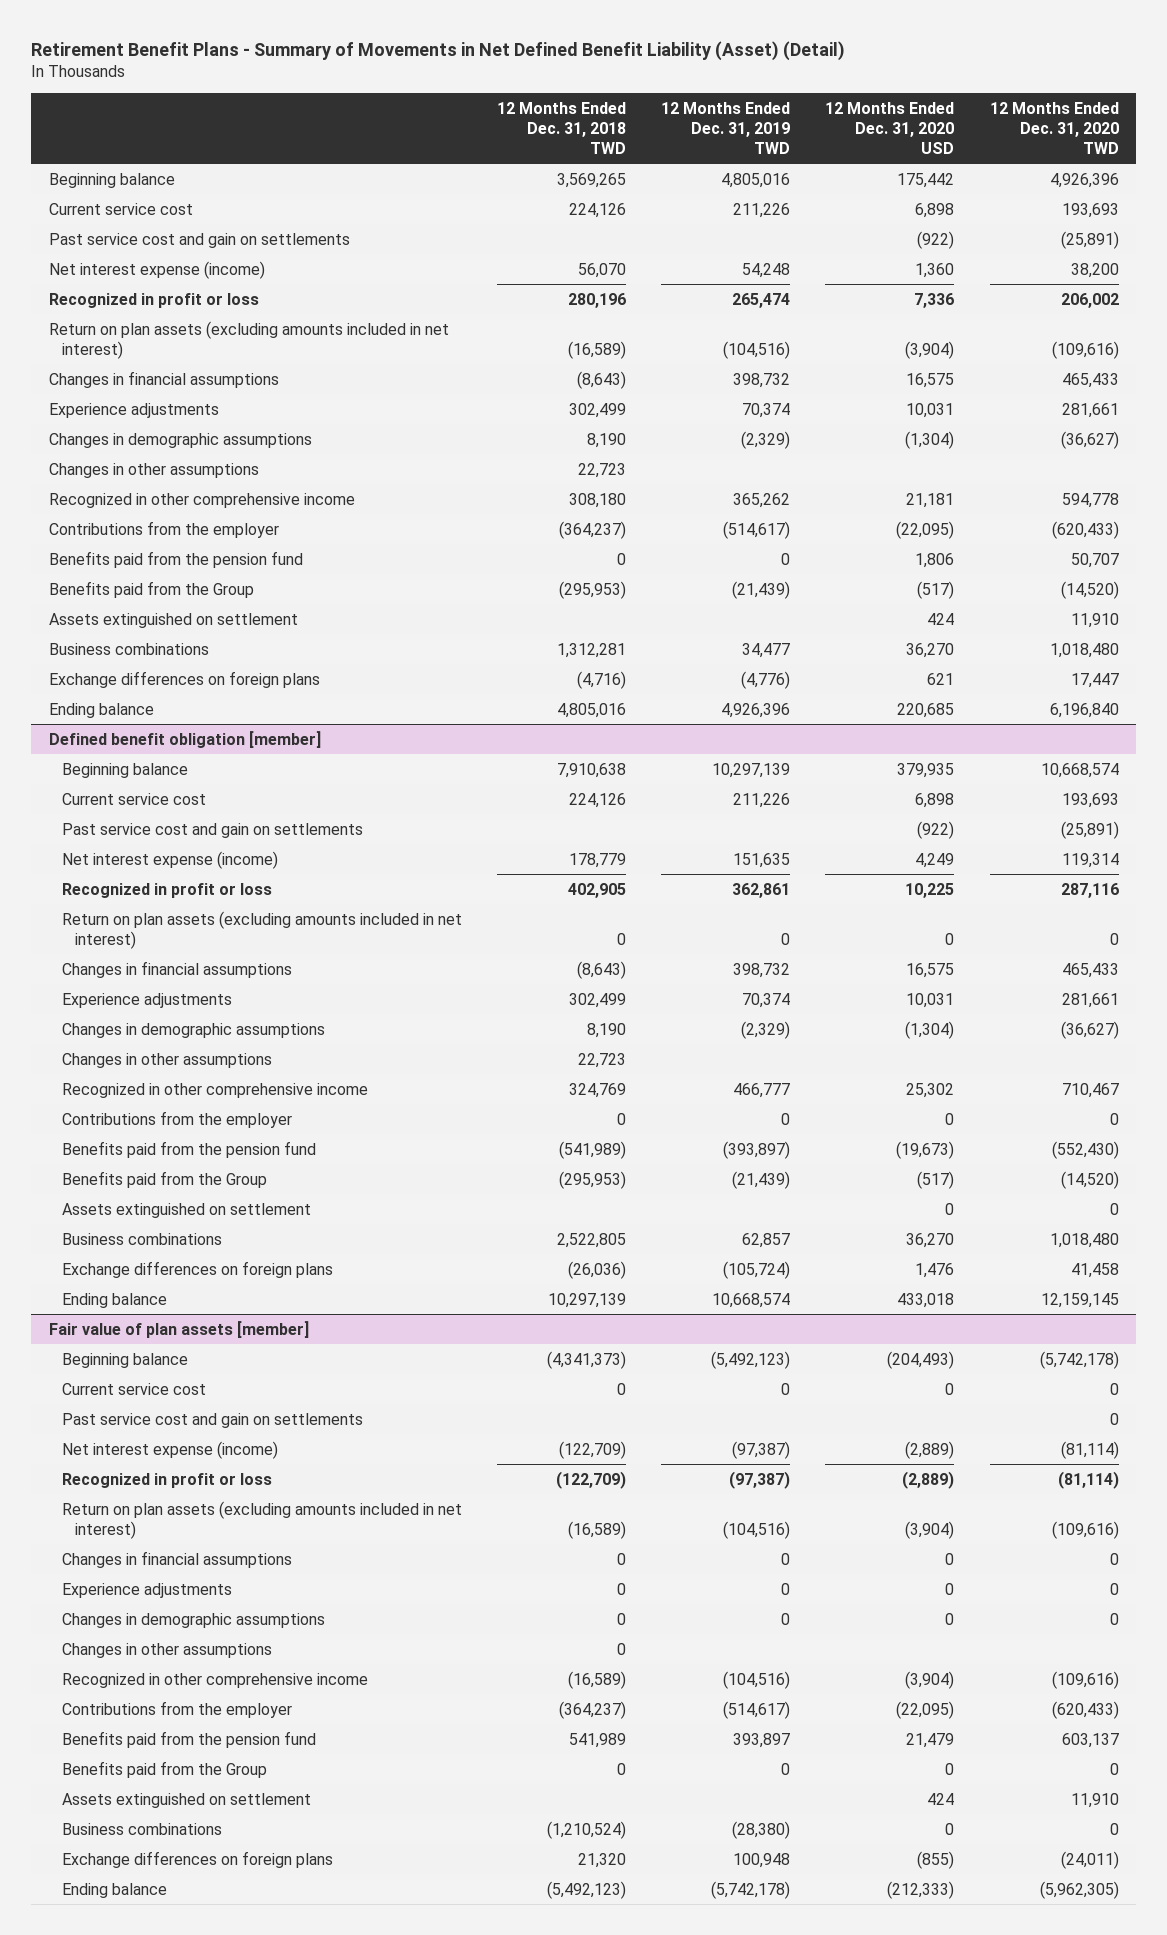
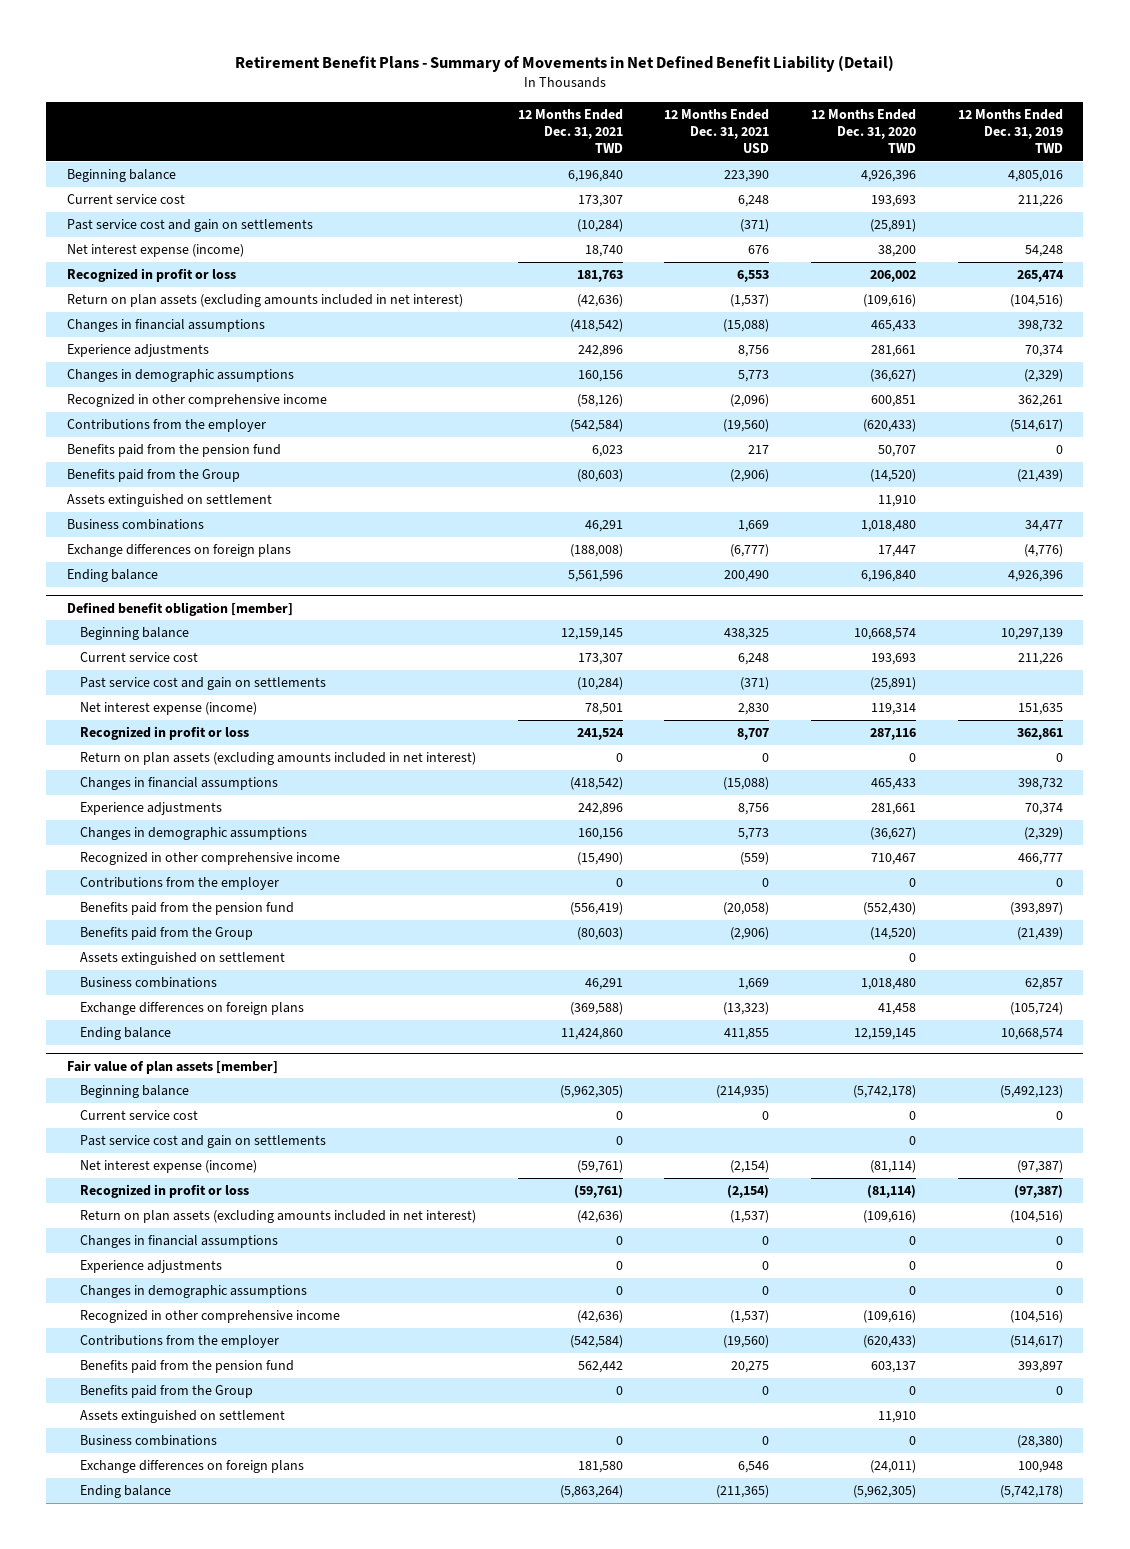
- Retirement Benefit Plans - Summary of Movements in Net Defined Benefit Liability (Asset) (Detail)
+ Retirement Benefit Plans - Summary of Movements in Net Defined Benefit Liability (Detail)
- | 12 Months Ended Dec. 31, 2018 TWD | 12 Months Ended Dec. 31, 2019 TWD | 12 Months Ended Dec. 31, 2020 USD | 12 Months Ended Dec. 31, 2020 TWD
+ | 12 Months Ended Dec. 31, 2021 TWD | 12 Months Ended Dec. 31, 2021 USD | 12 Months Ended Dec. 31, 2020 TWD | 12 Months Ended Dec. 31, 2019 TWD
- Changes in other assumptions | 22,723 | | |
- Recognized in other comprehensive income | 308,180 | 365,262 | 21,181 | 594,778
+ Recognized in other comprehensive income | (58,126) | (2,096) | 600,851 | 362,261
@ Defined benefit obligation [member]
- Changes in other assumptions | 22,723 | | |
@ Fair value of plan assets [member]
- Changes in other assumptions | 0 | | |

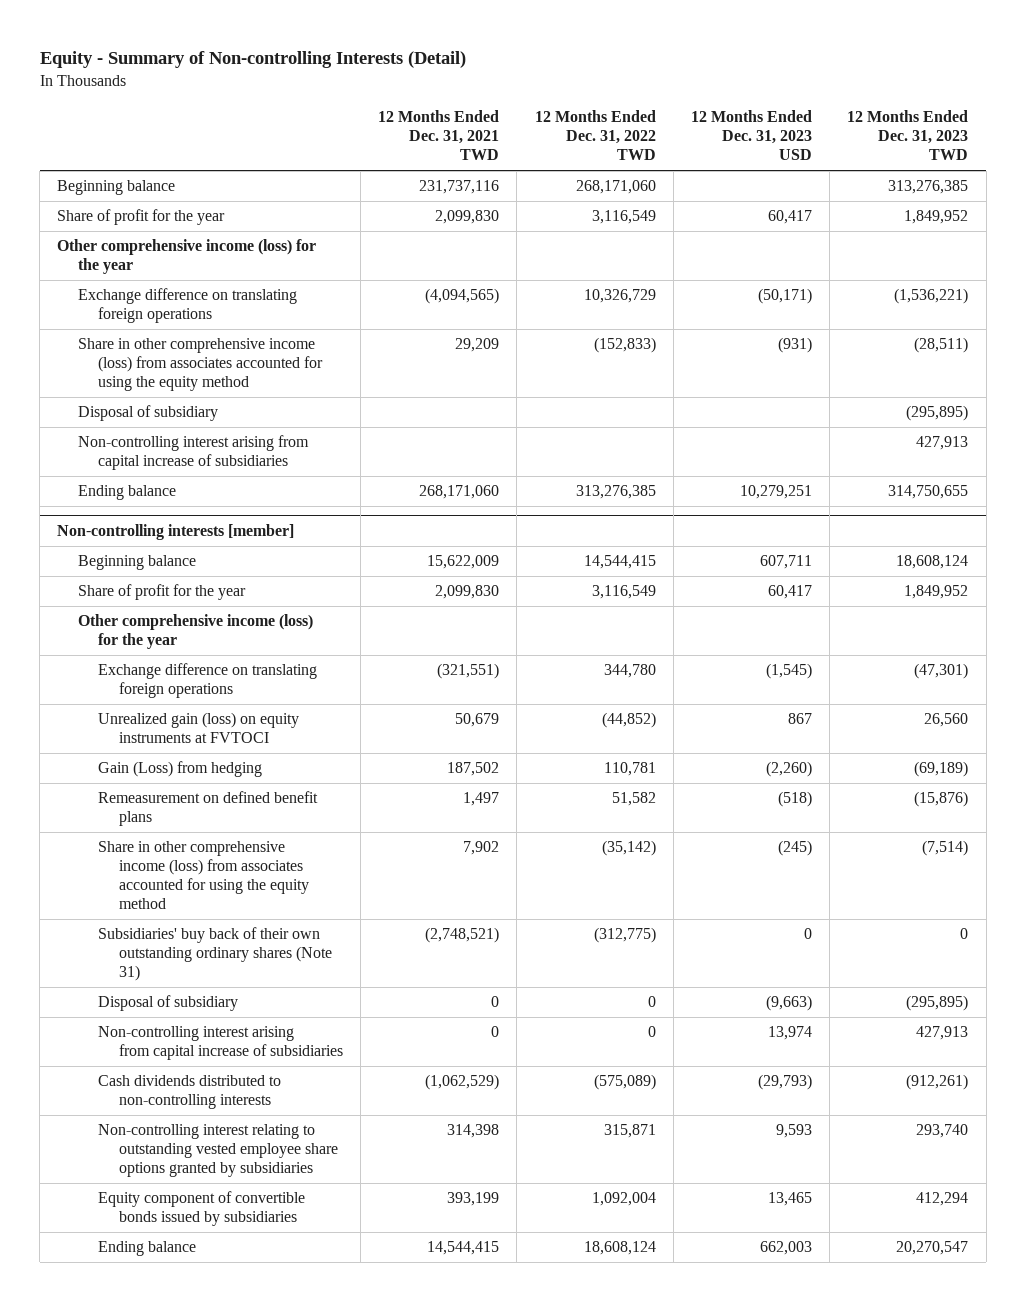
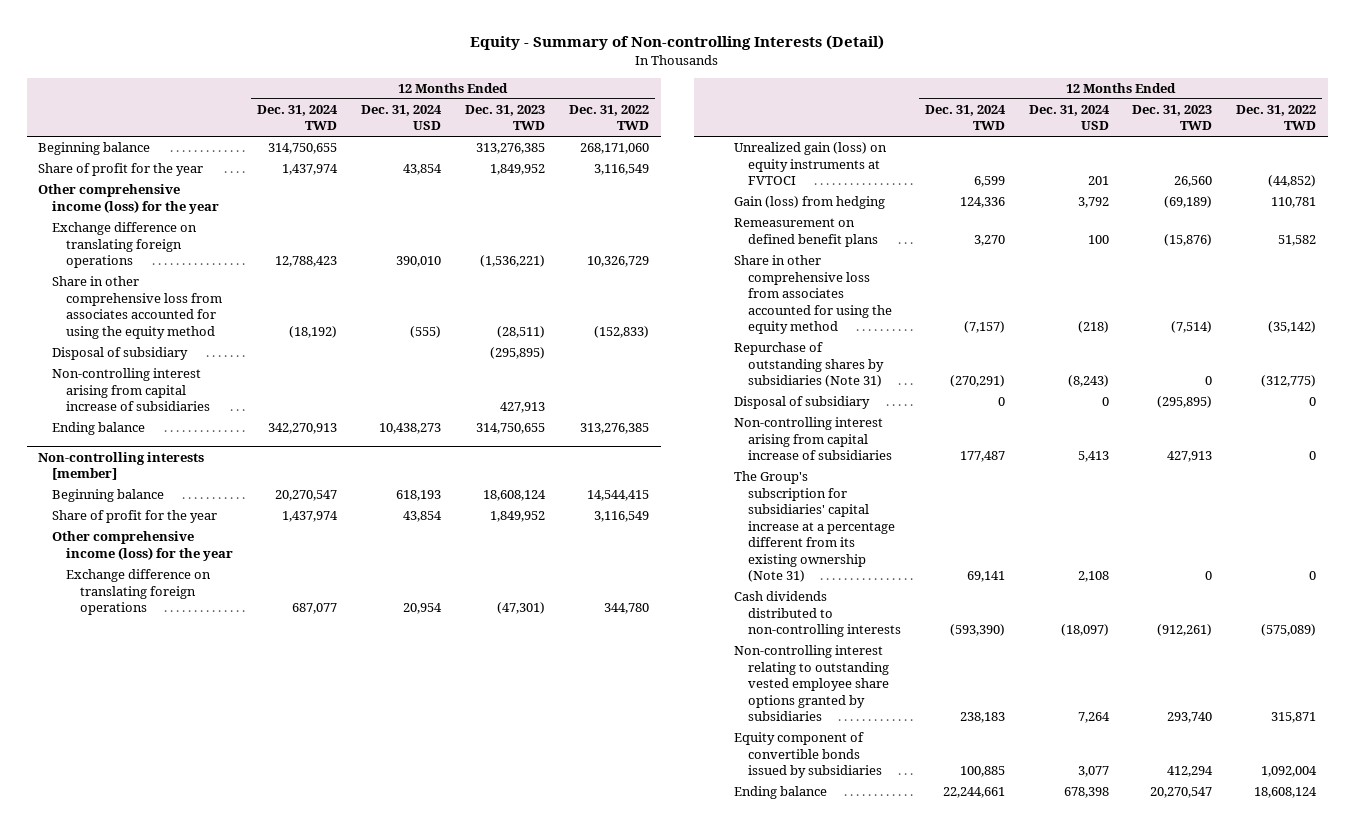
- | 12 Months Ended Dec. 31, 2021 TWD | 12 Months Ended Dec. 31, 2022 TWD | 12 Months Ended Dec. 31, 2023 USD | 12 Months Ended Dec. 31, 2023 TWD
+ | 12 Months Ended Dec. 31, 2024 TWD | 12 Months Ended Dec. 31, 2024 USD | 12 Months Ended Dec. 31, 2023 TWD | 12 Months Ended Dec. 31, 2022 TWD
- Share in other comprehensive income (loss) from associates accounted for using the equity method | 29,209 | (152,833) | (931) | (28,511)
+ Share in other comprehensive loss from associates accounted for using the equity method | (18,192) | (555) | (28,511) | (152,833)
@ Non-controlling interests [member]
- Gain (Loss) from hedging | 187,502 | 110,781 | (2,260) | (69,189)
+ Gain (loss) from hedging | 124,336 | 3,792 | (69,189) | 110,781
- Share in other comprehensive income (loss) from associates accounted for using the equity method | 7,902 | (35,142) | (245) | (7,514)
- Subsidiaries' buy back of their own outstanding ordinary shares (Note 31) | (2,748,521) | (312,775) | 0 | 0
+ Share in other comprehensive loss from associates accounted for using the equity method | (7,157) | (218) | (7,514) | (35,142)
+ Repurchase of outstanding shares by subsidiaries (Note 31) | (270,291) | (8,243) | 0 | (312,775)
+ The Group's subscription for subsidiaries' capital increase at a percentage different from its existing ownership (Note 31) | 69,141 | 2,108 | 0 | 0

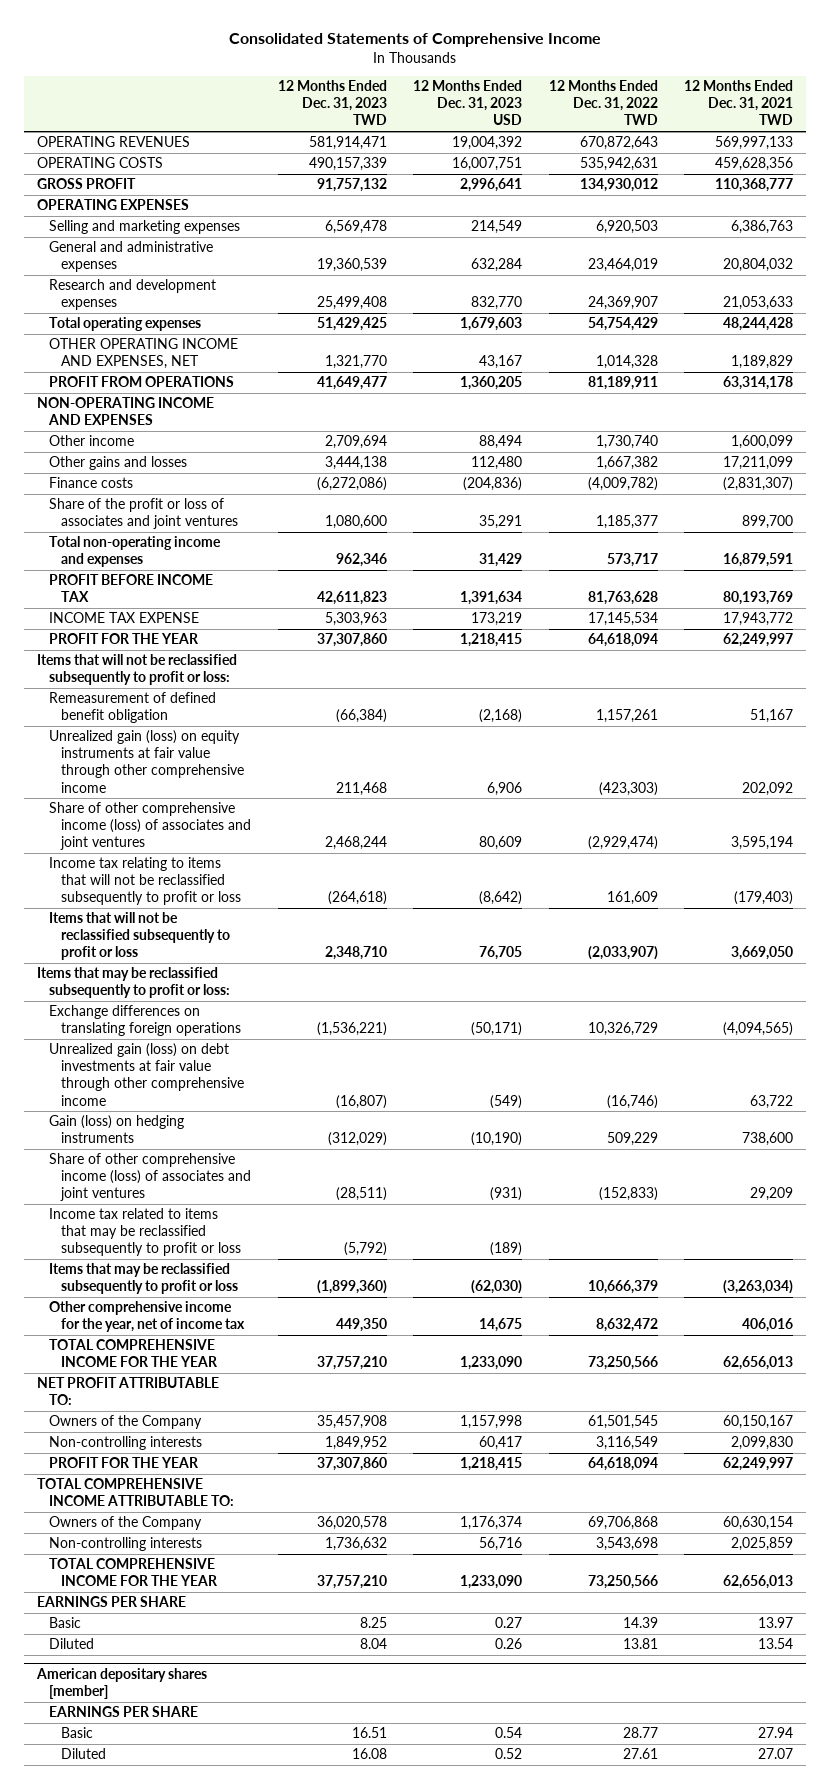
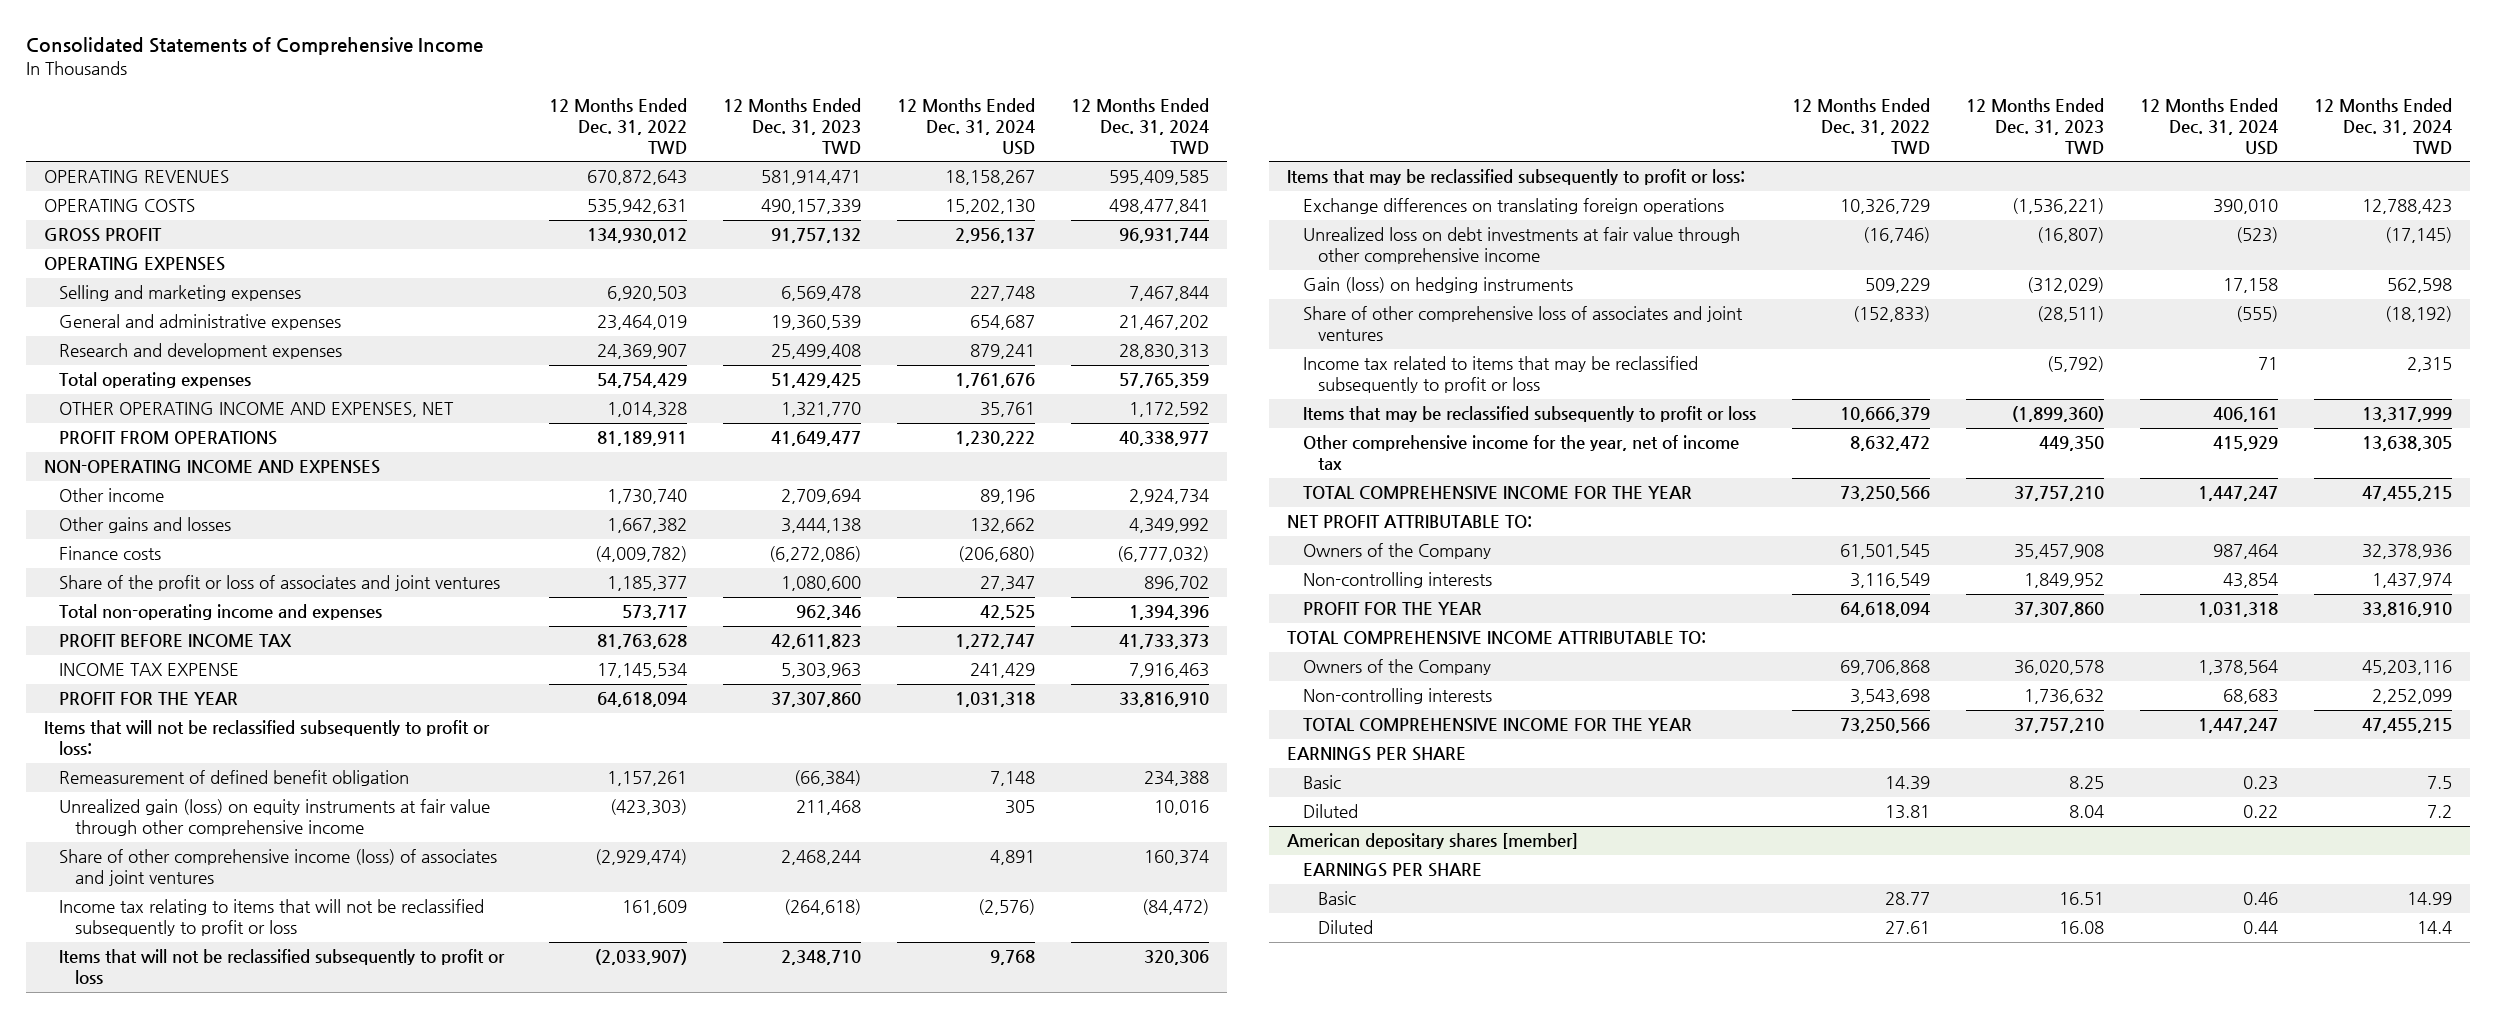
- | 12 Months Ended Dec. 31, 2023 TWD | 12 Months Ended Dec. 31, 2023 USD | 12 Months Ended Dec. 31, 2022 TWD | 12 Months Ended Dec. 31, 2021 TWD
+ | 12 Months Ended Dec. 31, 2022 TWD | 12 Months Ended Dec. 31, 2023 TWD | 12 Months Ended Dec. 31, 2024 USD | 12 Months Ended Dec. 31, 2024 TWD
- Unrealized gain (loss) on debt investments at fair value through other comprehensive income | (16,807) | (549) | (16,746) | 63,722
+ Unrealized loss on debt investments at fair value through other comprehensive income | (16,746) | (16,807) | (523) | (17,145)
- Share of other comprehensive income (loss) of associates and joint ventures | (28,511) | (931) | (152,833) | 29,209
+ Share of other comprehensive loss of associates and joint ventures | (152,833) | (28,511) | (555) | (18,192)

